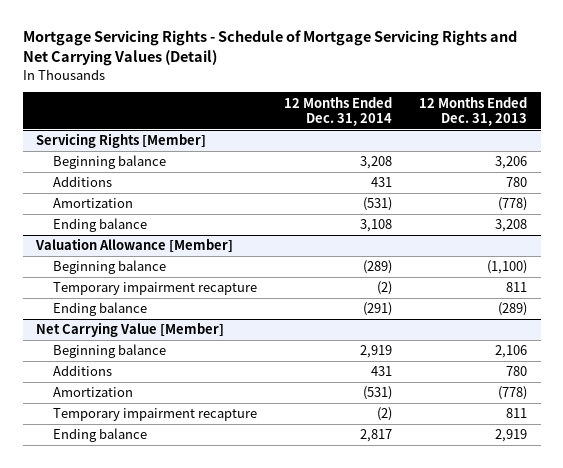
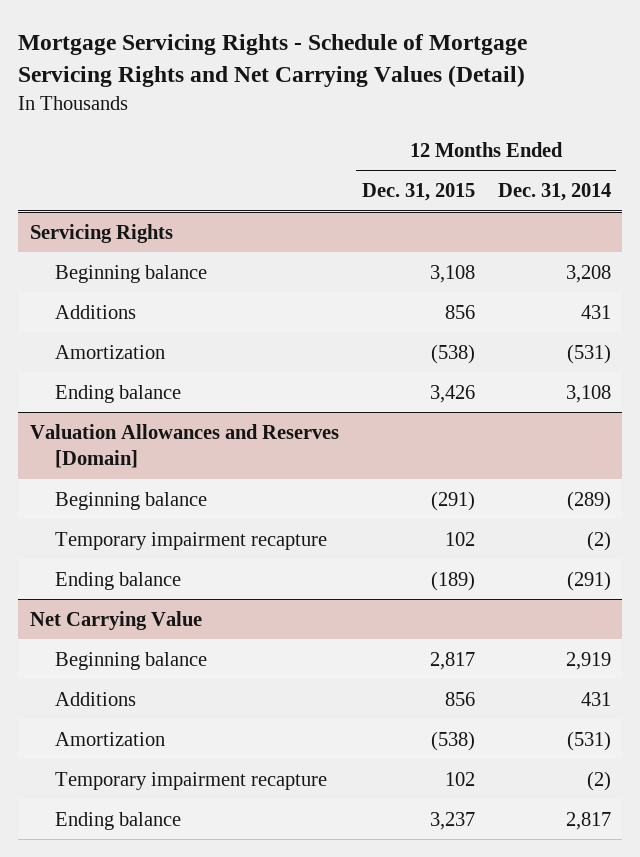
- | 12 Months Ended Dec. 31, 2014 | 12 Months Ended Dec. 31, 2013
+ | 12 Months Ended Dec. 31, 2015 | 12 Months Ended Dec. 31, 2014
- Servicing Rights [Member]
+ Servicing Rights
- Valuation Allowance [Member]
+ Valuation Allowances and Reserves [Domain]
- Net Carrying Value [Member]
+ Net Carrying Value

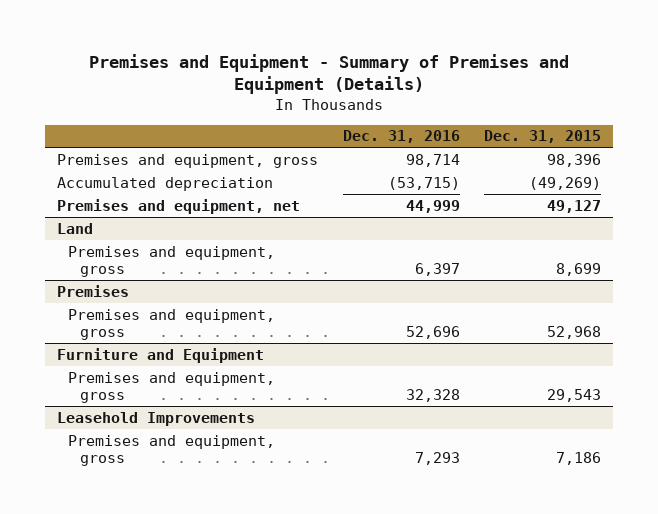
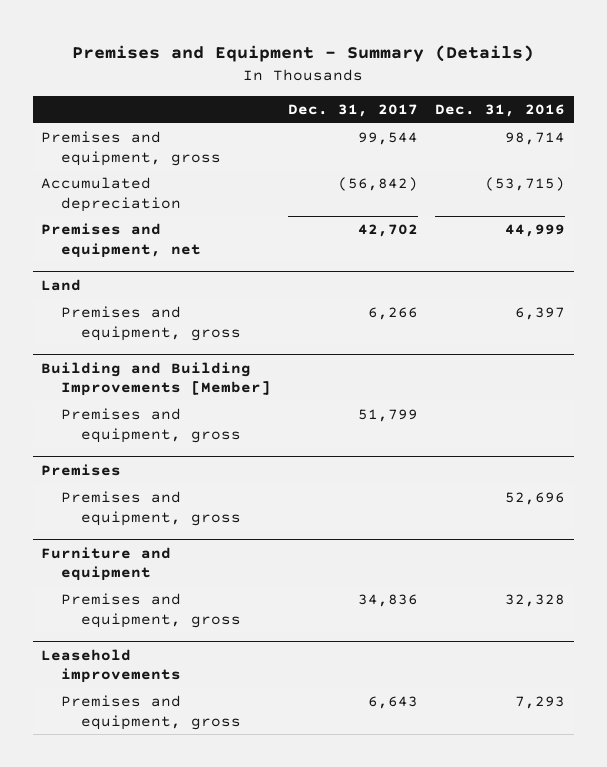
- Premises and Equipment - Summary of Premises and Equipment (Details)
+ Premises and Equipment - Summary (Details)
- | Dec. 31, 2016 | Dec. 31, 2015
+ | Dec. 31, 2017 | Dec. 31, 2016
+ Building and Building Improvements [Member]
+ Premises and equipment, gross | 51,799 |
- Furniture and Equipment
+ Furniture and equipment
- Leasehold Improvements
+ Leasehold improvements

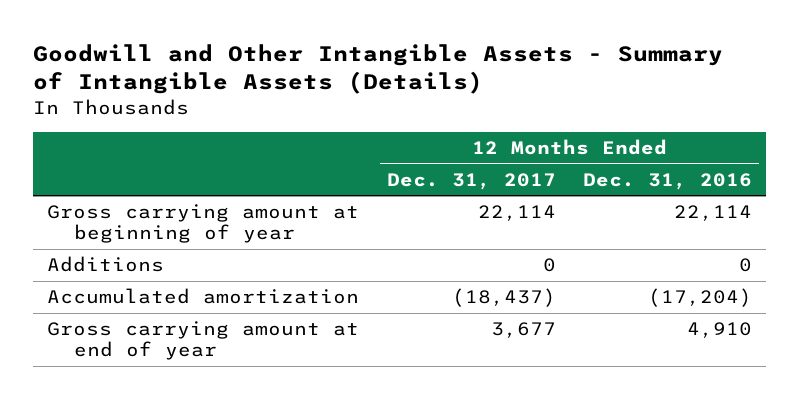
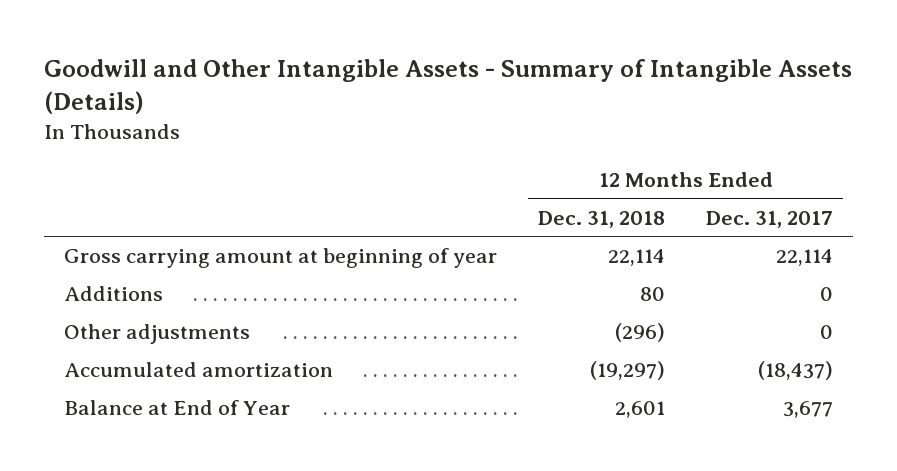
- | 12 Months Ended Dec. 31, 2017 | 12 Months Ended Dec. 31, 2016
+ | 12 Months Ended Dec. 31, 2018 | 12 Months Ended Dec. 31, 2017
+ Other adjustments | (296) | 0
- Gross carrying amount at end of year | 3,677 | 4,910
+ Balance at End of Year | 2,601 | 3,677

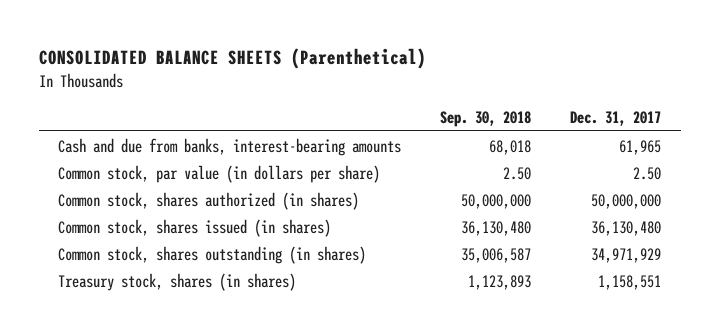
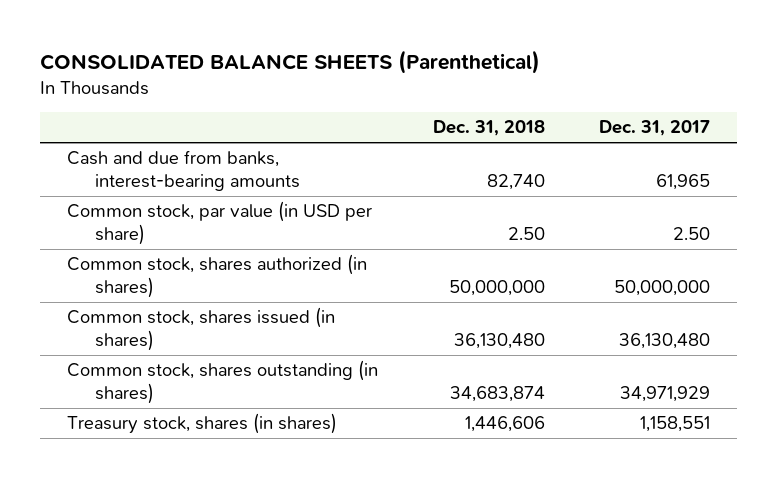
- | Sep. 30, 2018 | Dec. 31, 2017
+ | Dec. 31, 2018 | Dec. 31, 2017
- Common stock, par value (in dollars per share) | 2.50 | 2.50
+ Common stock, par value (in USD per share) | 2.50 | 2.50

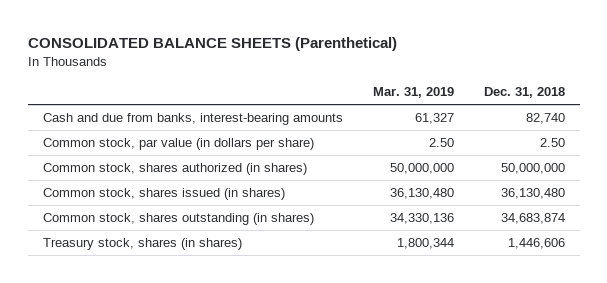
- | Dec. 31, 2018 | Dec. 31, 2017
+ | Mar. 31, 2019 | Dec. 31, 2018
- Common stock, par value (in USD per share) | 2.50 | 2.50
+ Common stock, par value (in dollars per share) | 2.50 | 2.50

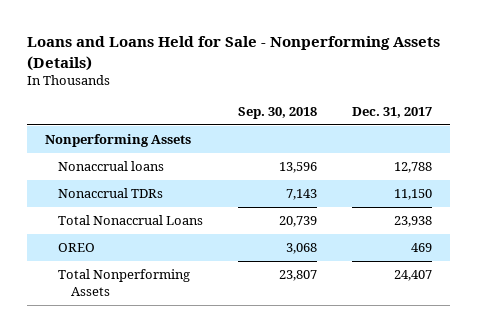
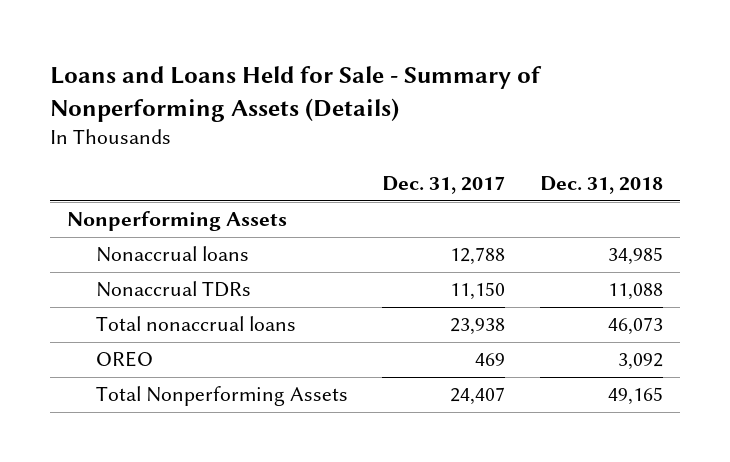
- Loans and Loans Held for Sale - Nonperforming Assets (Details)
+ Loans and Loans Held for Sale - Summary of Nonperforming Assets (Details)
- | Sep. 30, 2018 | Dec. 31, 2017
+ | Dec. 31, 2017 | Dec. 31, 2018
- Total Nonaccrual Loans | 20,739 | 23,938
+ Total nonaccrual loans | 23,938 | 46,073

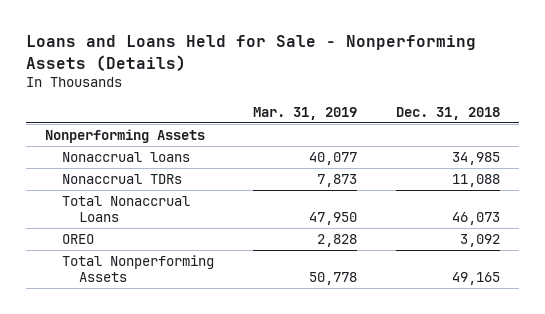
- Loans and Loans Held for Sale - Summary of Nonperforming Assets (Details)
+ Loans and Loans Held for Sale - Nonperforming Assets (Details)
- | Dec. 31, 2017 | Dec. 31, 2018
+ | Mar. 31, 2019 | Dec. 31, 2018
- Total nonaccrual loans | 23,938 | 46,073
+ Total Nonaccrual Loans | 47,950 | 46,073

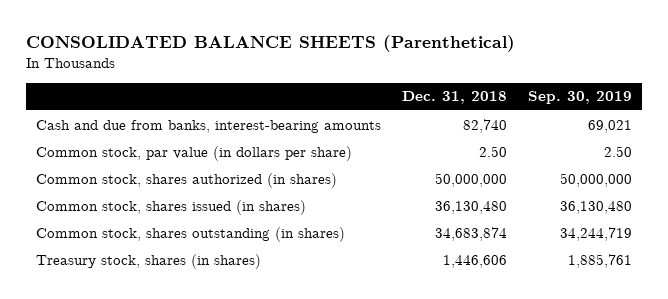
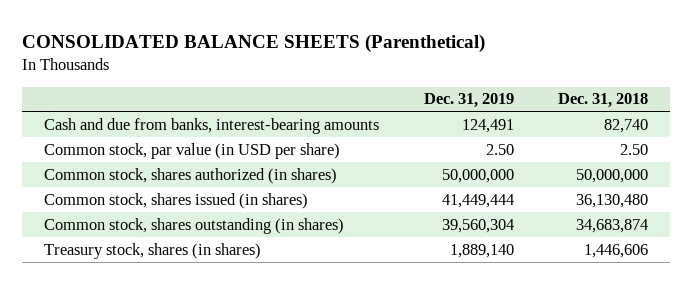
- | Dec. 31, 2018 | Sep. 30, 2019
+ | Dec. 31, 2019 | Dec. 31, 2018
- Common stock, par value (in dollars per share) | 2.50 | 2.50
+ Common stock, par value (in USD per share) | 2.50 | 2.50

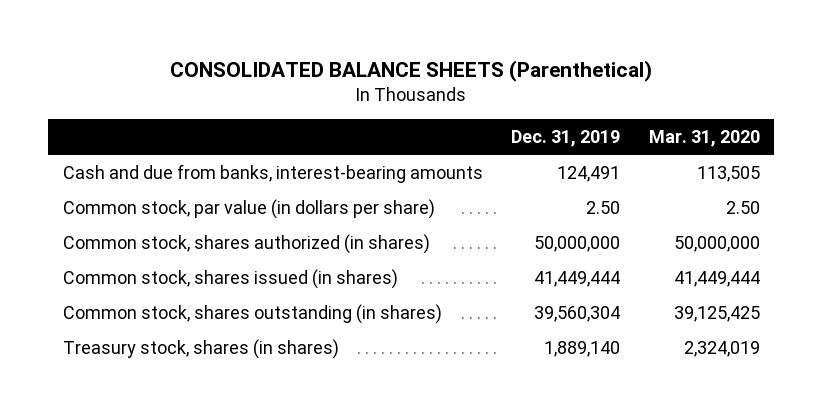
- | Dec. 31, 2019 | Dec. 31, 2018
+ | Dec. 31, 2019 | Mar. 31, 2020
- Common stock, par value (in USD per share) | 2.50 | 2.50
+ Common stock, par value (in dollars per share) | 2.50 | 2.50

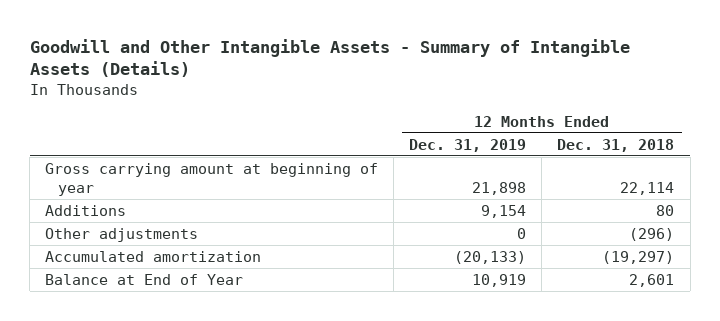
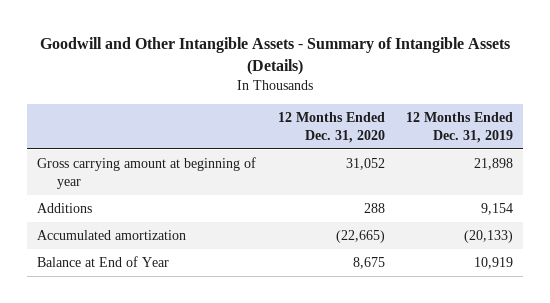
- | 12 Months Ended Dec. 31, 2019 | 12 Months Ended Dec. 31, 2018
+ | 12 Months Ended Dec. 31, 2020 | 12 Months Ended Dec. 31, 2019
- Other adjustments | 0 | (296)

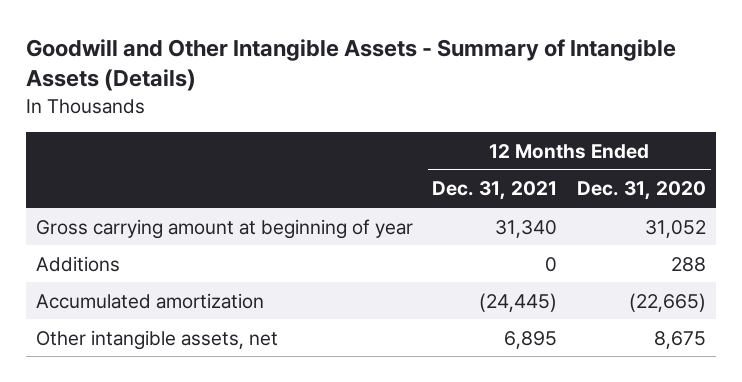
- | 12 Months Ended Dec. 31, 2020 | 12 Months Ended Dec. 31, 2019
+ | 12 Months Ended Dec. 31, 2021 | 12 Months Ended Dec. 31, 2020
- Balance at End of Year | 8,675 | 10,919
+ Other intangible assets, net | 6,895 | 8,675

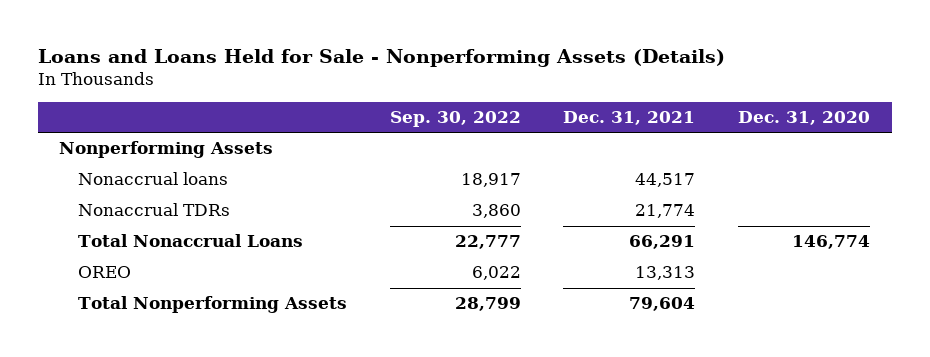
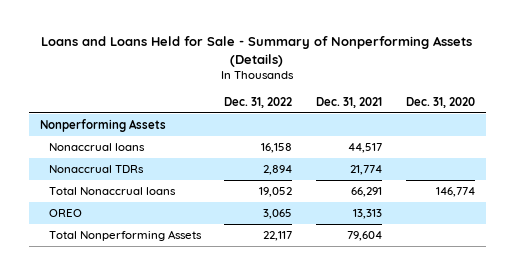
- Loans and Loans Held for Sale - Nonperforming Assets (Details)
+ Loans and Loans Held for Sale - Summary of Nonperforming Assets (Details)
- | Sep. 30, 2022 | Dec. 31, 2021 | Dec. 31, 2020
+ | Dec. 31, 2022 | Dec. 31, 2021 | Dec. 31, 2020
- Total Nonaccrual Loans | 22,777 | 66,291 | 146,774
+ Total Nonaccrual loans | 19,052 | 66,291 | 146,774

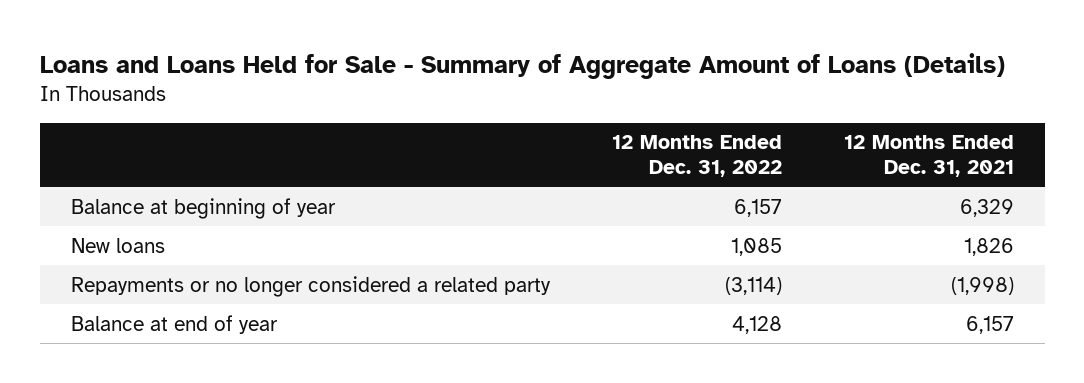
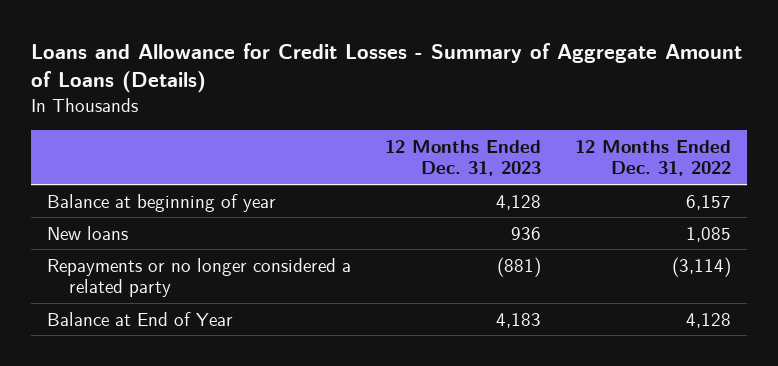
- Loans and Loans Held for Sale - Summary of Aggregate Amount of Loans (Details)
+ Loans and Allowance for Credit Losses - Summary of Aggregate Amount of Loans (Details)
- | 12 Months Ended Dec. 31, 2022 | 12 Months Ended Dec. 31, 2021
+ | 12 Months Ended Dec. 31, 2023 | 12 Months Ended Dec. 31, 2022
- Balance at end of year | 4,128 | 6,157
+ Balance at End of Year | 4,183 | 4,128

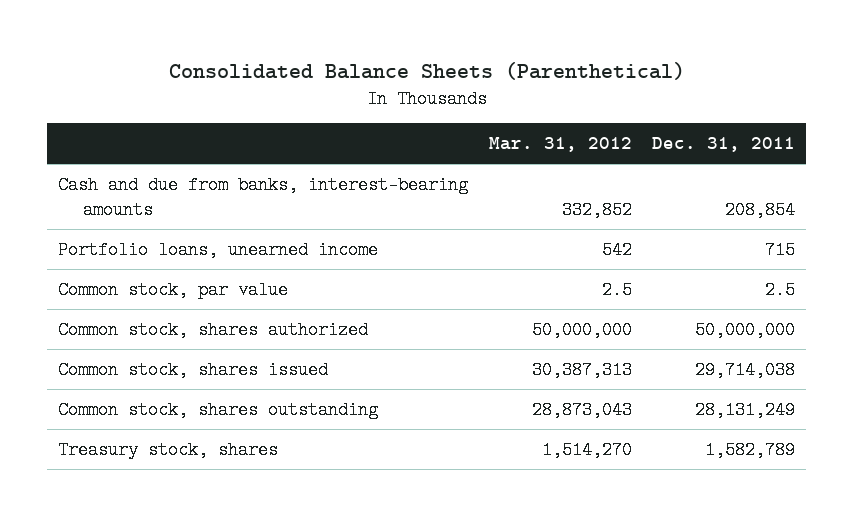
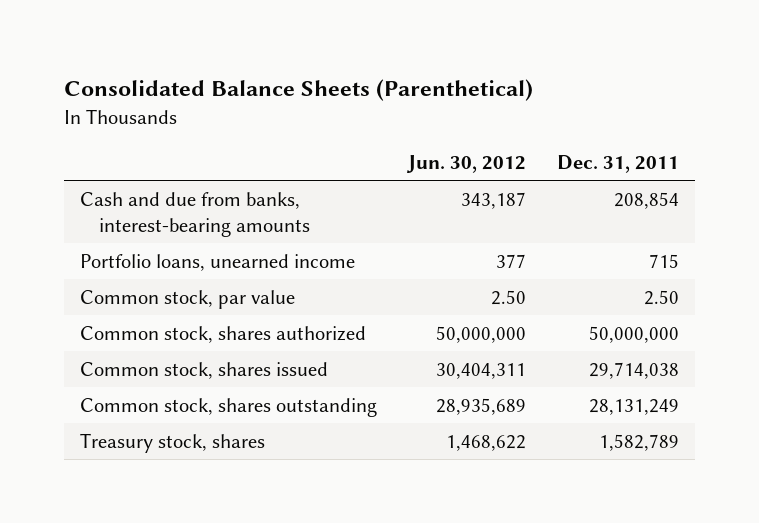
- | Mar. 31, 2012 | Dec. 31, 2011
+ | Jun. 30, 2012 | Dec. 31, 2011
- Common stock, par value | 2.5 | 2.5
+ Common stock, par value | 2.50 | 2.50

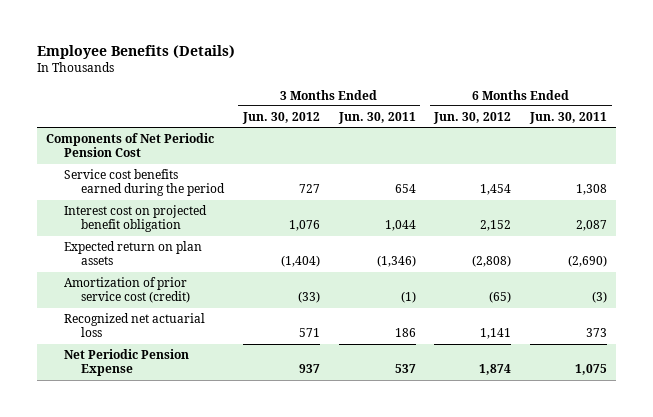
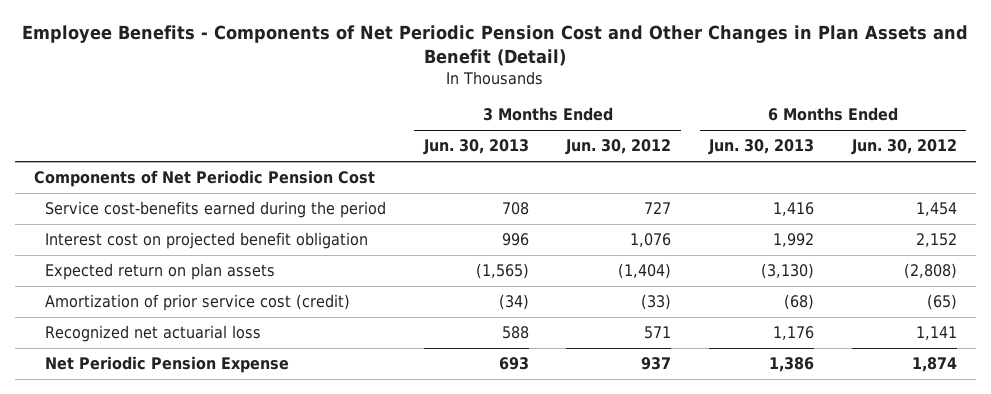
- Employee Benefits (Details)
+ Employee Benefits - Components of Net Periodic Pension Cost and Other Changes in Plan Assets and Benefit (Detail)
- | 3 Months Ended Jun. 30, 2012 | 3 Months Ended Jun. 30, 2011 | 6 Months Ended Jun. 30, 2012 | 6 Months Ended Jun. 30, 2011
+ | 3 Months Ended Jun. 30, 2013 | 3 Months Ended Jun. 30, 2012 | 6 Months Ended Jun. 30, 2013 | 6 Months Ended Jun. 30, 2012
- Service cost benefits earned during the period | 727 | 654 | 1,454 | 1,308
+ Service cost-benefits earned during the period | 708 | 727 | 1,416 | 1,454

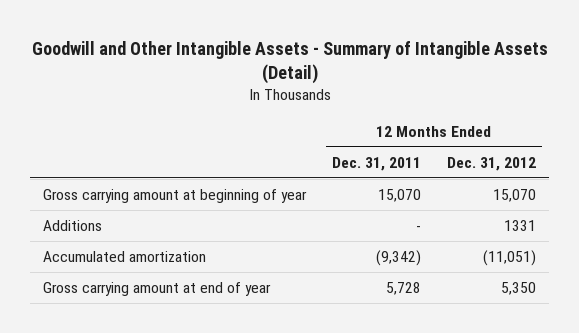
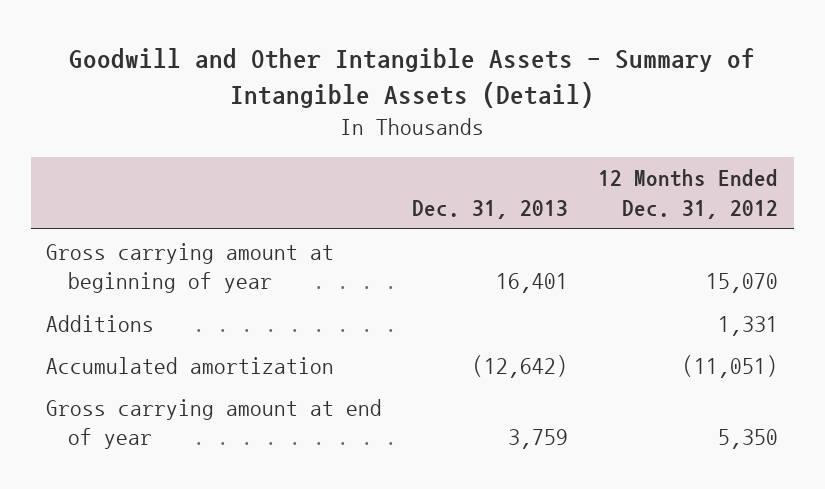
- | 12 Months Ended Dec. 31, 2011 | 12 Months Ended Dec. 31, 2012
+ | Dec. 31, 2013 | 12 Months Ended Dec. 31, 2012
- Additions | - | 1331
+ Additions | | 1,331

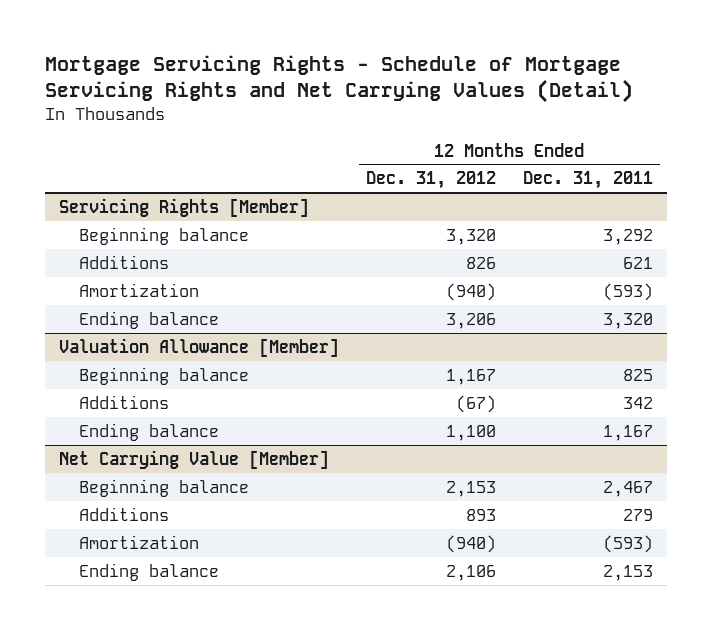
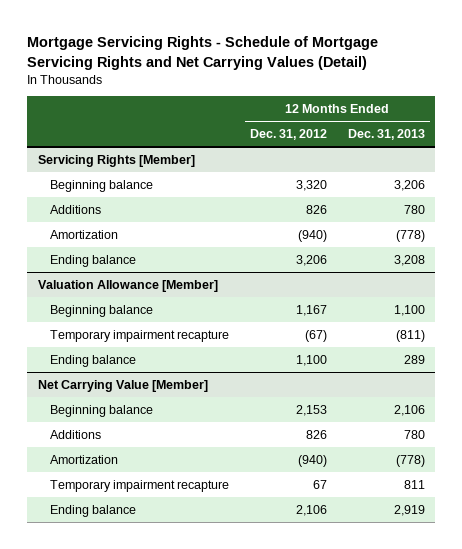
- | 12 Months Ended Dec. 31, 2012 | 12 Months Ended Dec. 31, 2011
+ | 12 Months Ended Dec. 31, 2012 | 12 Months Ended Dec. 31, 2013
@ Valuation Allowance [Member]
- Additions | (67) | 342
+ Temporary impairment recapture | (67) | (811)
@ Net Carrying Value [Member]
- Additions | 893 | 279
+ Additions | 826 | 780
+ Temporary impairment recapture | 67 | 811

